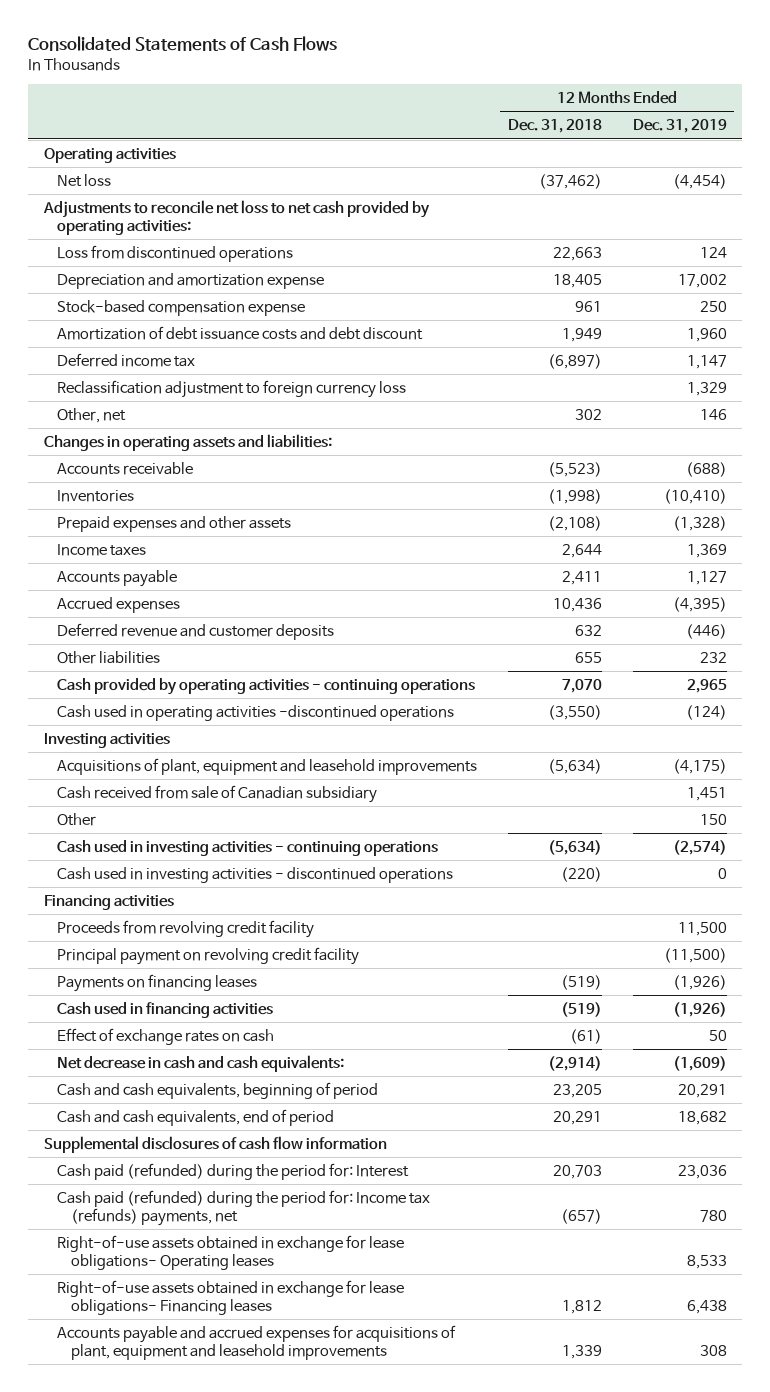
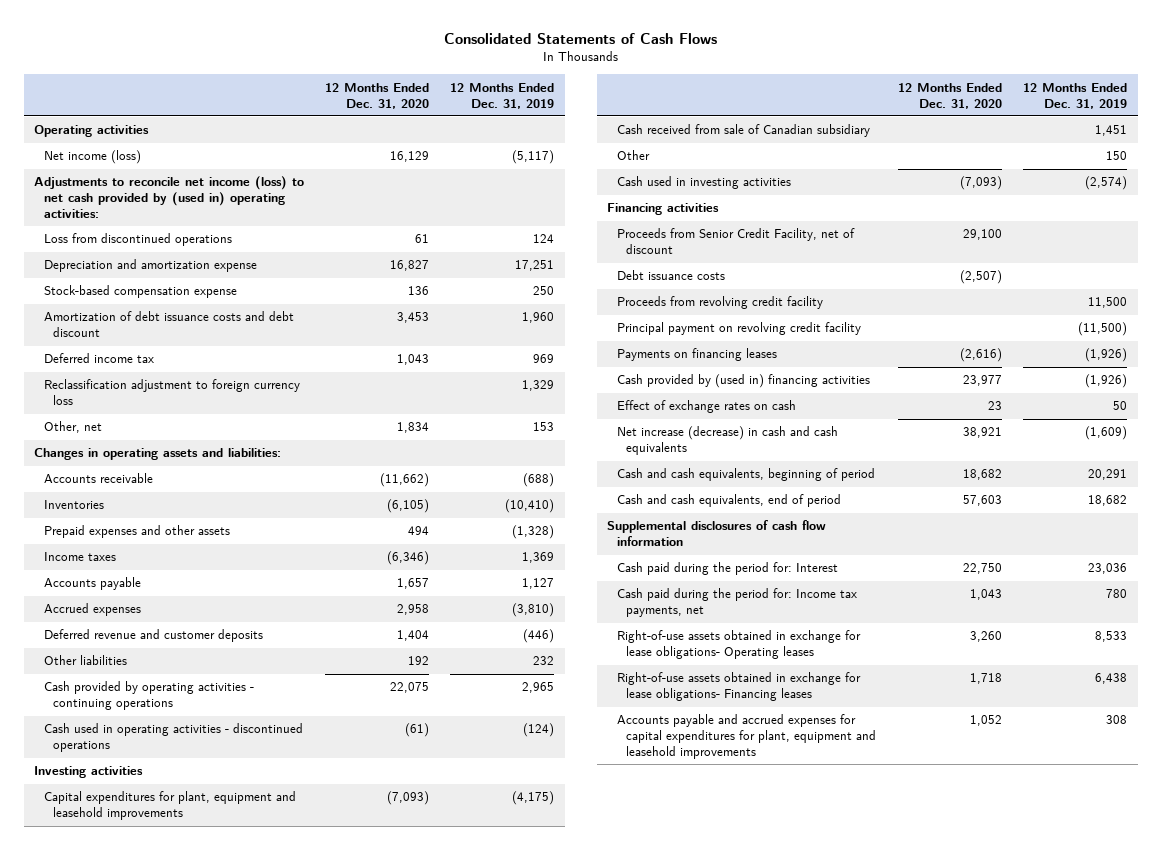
- | 12 Months Ended Dec. 31, 2018 | 12 Months Ended Dec. 31, 2019
+ | 12 Months Ended Dec. 31, 2020 | 12 Months Ended Dec. 31, 2019
- Net loss | (37,462) | (4,454)
- Adjustments to reconcile net loss to net cash provided by operating activities:
+ Net income (loss) | 16,129 | (5,117)
+ Adjustments to reconcile net income (loss) to net cash provided by (used in) operating activities:
- Depreciation and amortization expense | 18,405 | 17,002
+ Depreciation and amortization expense | 16,827 | 17,251
- Deferred income tax | (6,897) | 1,147
+ Deferred income tax | 1,043 | 969
- Other, net | 302 | 146
+ Other, net | 1,834 | 153
- Accrued expenses | 10,436 | (4,395)
+ Accrued expenses | 2,958 | (3,810)
- Cash used in operating activities -discontinued operations | (3,550) | (124)
+ Cash used in operating activities - discontinued operations | (61) | (124)
- Acquisitions of plant, equipment and leasehold improvements | (5,634) | (4,175)
+ Capital expenditures for plant, equipment and leasehold improvements | (7,093) | (4,175)
- Cash used in investing activities - continuing operations | (5,634) | (2,574)
- Cash used in investing activities - discontinued operations | (220) | 0
+ Cash used in investing activities | (7,093) | (2,574)
+ Proceeds from Senior Credit Facility, net of discount | 29,100 |
+ Debt issuance costs | (2,507) |
- Cash used in financing activities | (519) | (1,926)
+ Cash provided by (used in) financing activities | 23,977 | (1,926)
- Net decrease in cash and cash equivalents: | (2,914) | (1,609)
+ Net increase (decrease) in cash and cash equivalents | 38,921 | (1,609)
- Cash paid (refunded) during the period for: Interest | 20,703 | 23,036
- Cash paid (refunded) during the period for: Income tax (refunds) payments, net | (657) | 780
+ Cash paid during the period for: Interest | 22,750 | 23,036
+ Cash paid during the period for: Income tax payments, net | 1,043 | 780
- Accounts payable and accrued expenses for acquisitions of plant, equipment and leasehold improvements | 1,339 | 308
+ Accounts payable and accrued expenses for capital expenditures for plant, equipment and leasehold improvements | 1,052 | 308

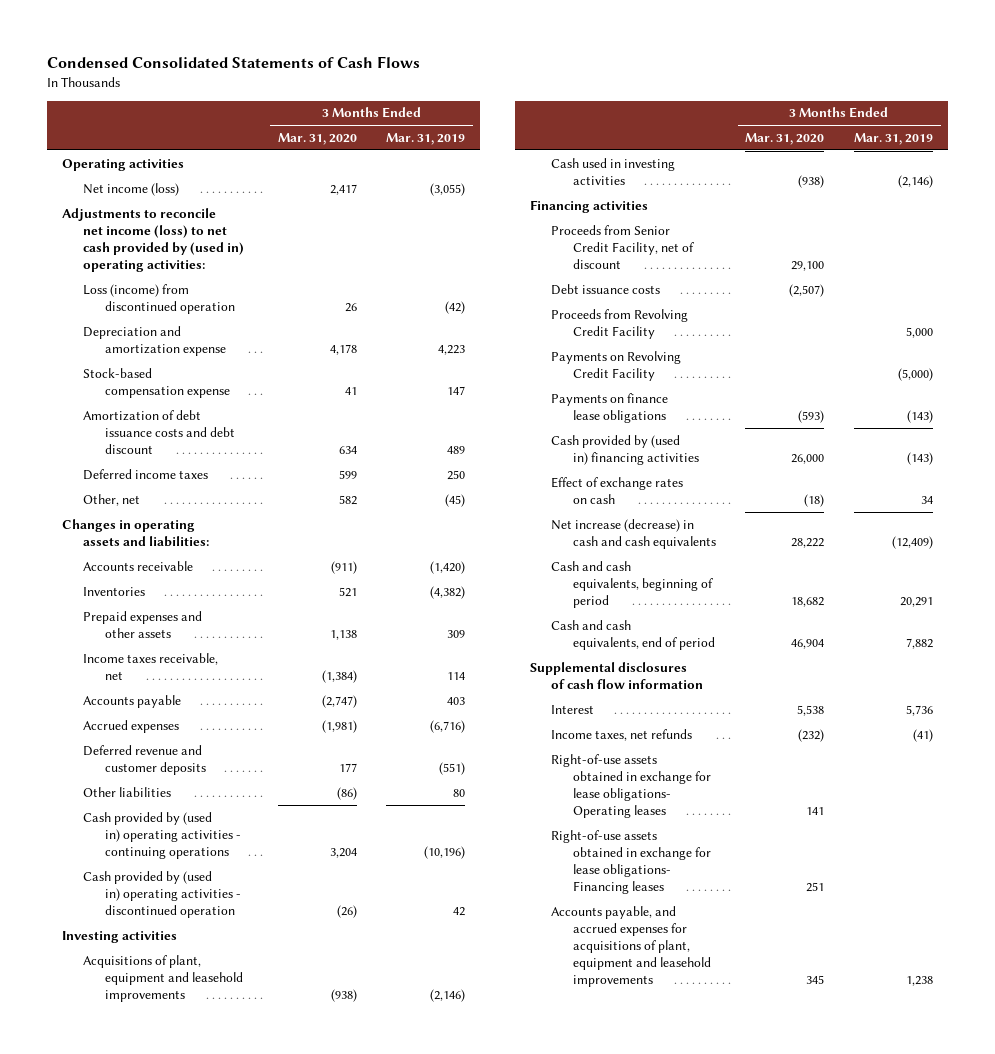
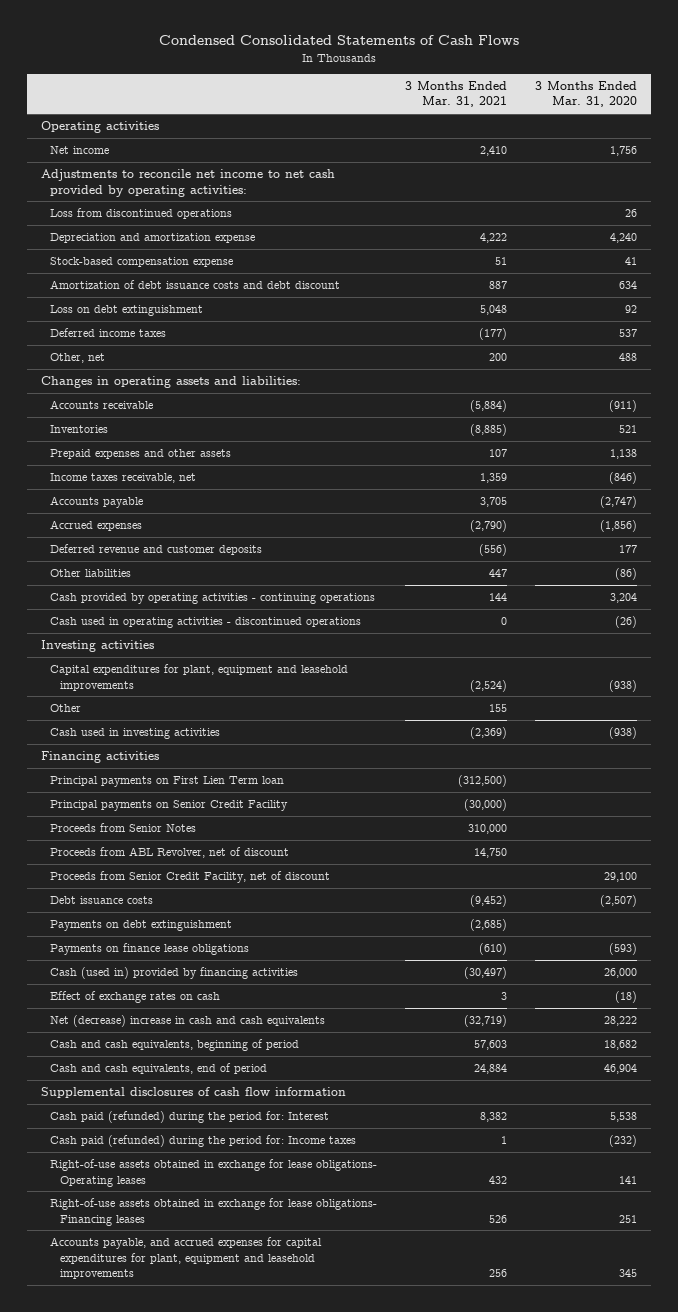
- | 3 Months Ended Mar. 31, 2020 | 3 Months Ended Mar. 31, 2019
+ | 3 Months Ended Mar. 31, 2021 | 3 Months Ended Mar. 31, 2020
- Net income (loss) | 2,417 | (3,055)
- Adjustments to reconcile net income (loss) to net cash provided by (used in) operating activities:
- Loss (income) from discontinued operation | 26 | (42)
- Depreciation and amortization expense | 4,178 | 4,223
+ Net income | 2,410 | 1,756
+ Adjustments to reconcile net income to net cash provided by operating activities:
+ Loss from discontinued operations | | 26
+ Depreciation and amortization expense | 4,222 | 4,240
- Deferred income taxes | 599 | 250
- Other, net | 582 | (45)
+ Loss on debt extinguishment | 5,048 | 92
+ Deferred income taxes | (177) | 537
+ Other, net | 200 | 488
- Income taxes receivable, net | (1,384) | 114
+ Income taxes receivable, net | 1,359 | (846)
- Accrued expenses | (1,981) | (6,716)
+ Accrued expenses | (2,790) | (1,856)
- Cash provided by (used in) operating activities - continuing operations | 3,204 | (10,196)
- Cash provided by (used in) operating activities - discontinued operation | (26) | 42
+ Cash provided by operating activities - continuing operations | 144 | 3,204
+ Cash used in operating activities - discontinued operations | 0 | (26)
- Acquisitions of plant, equipment and leasehold improvements | (938) | (2,146)
+ Capital expenditures for plant, equipment and leasehold improvements | (2,524) | (938)
+ Other | 155 |
+ Principal payments on First Lien Term loan | (312,500) |
+ Principal payments on Senior Credit Facility | (30,000) |
+ Proceeds from Senior Notes | 310,000 |
+ Proceeds from ABL Revolver, net of discount | 14,750 |
- Proceeds from Revolving Credit Facility | | 5,000
- Payments on Revolving Credit Facility | | (5,000)
+ Payments on debt extinguishment | (2,685) |
- Cash provided by (used in) financing activities | 26,000 | (143)
+ Cash (used in) provided by financing activities | (30,497) | 26,000
- Net increase (decrease) in cash and cash equivalents | 28,222 | (12,409)
+ Net (decrease) increase in cash and cash equivalents | (32,719) | 28,222
- Interest | 5,538 | 5,736
- Income taxes, net refunds | (232) | (41)
+ Cash paid (refunded) during the period for: Interest | 8,382 | 5,538
+ Cash paid (refunded) during the period for: Income taxes | 1 | (232)
- Accounts payable, and accrued expenses for acquisitions of plant, equipment and leasehold improvements | 345 | 1,238
+ Accounts payable, and accrued expenses for capital expenditures for plant, equipment and leasehold improvements | 256 | 345

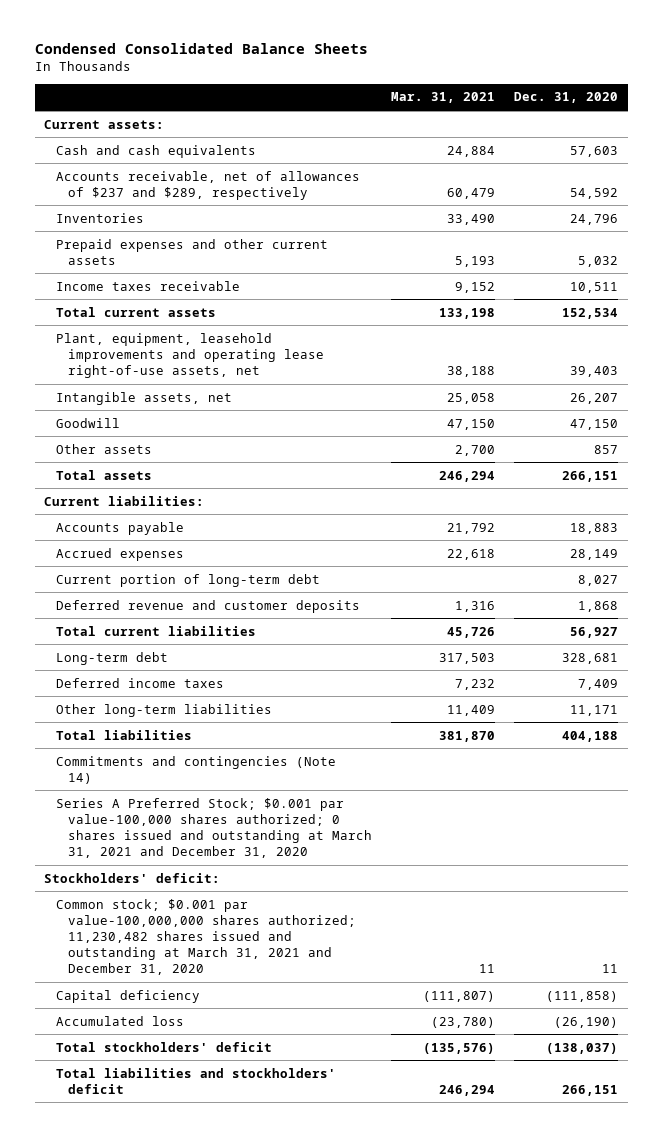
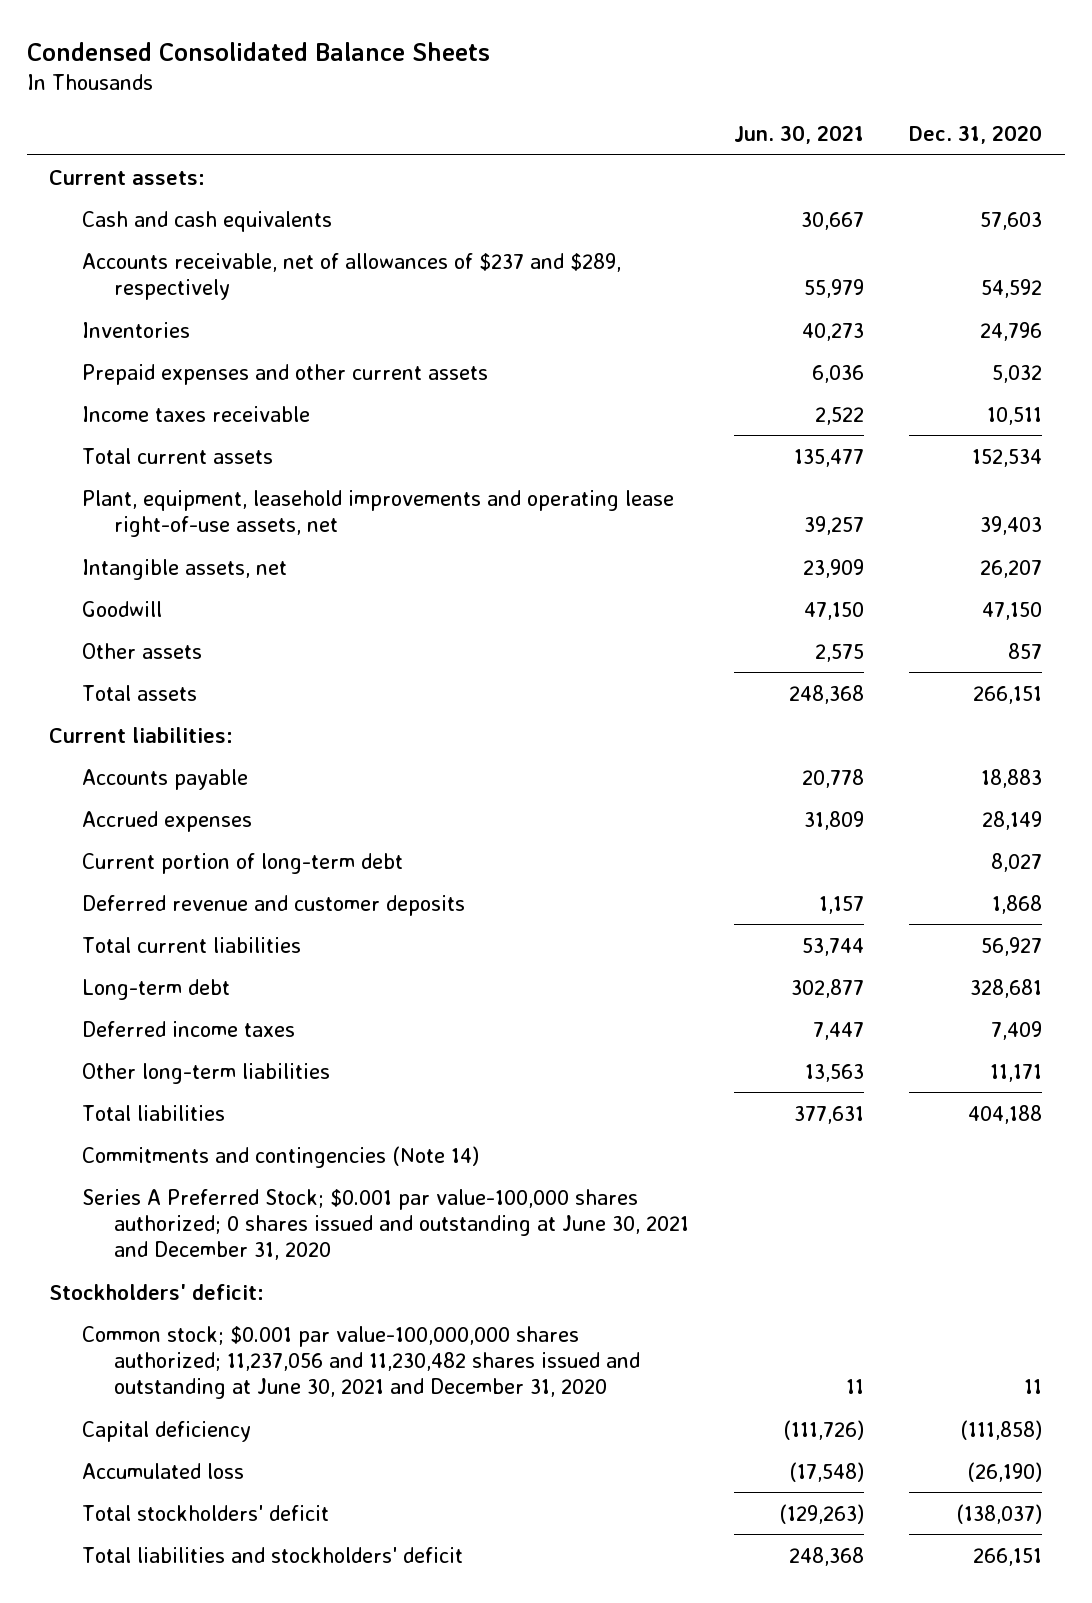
- | Mar. 31, 2021 | Dec. 31, 2020
+ | Jun. 30, 2021 | Dec. 31, 2020
- Series A Preferred Stock; $0.001 par value-100,000 shares authorized; 0 shares issued and outstanding at March 31, 2021 and December 31, 2020
+ Series A Preferred Stock; $0.001 par value-100,000 shares authorized; 0 shares issued and outstanding at June 30, 2021 and December 31, 2020
- Common stock; $0.001 par value-100,000,000 shares authorized; 11,230,482 shares issued and outstanding at March 31, 2021 and December 31, 2020 | 11 | 11
+ Common stock; $0.001 par value-100,000,000 shares authorized; 11,237,056 and 11,230,482 shares issued and outstanding at June 30, 2021 and December 31, 2020 | 11 | 11

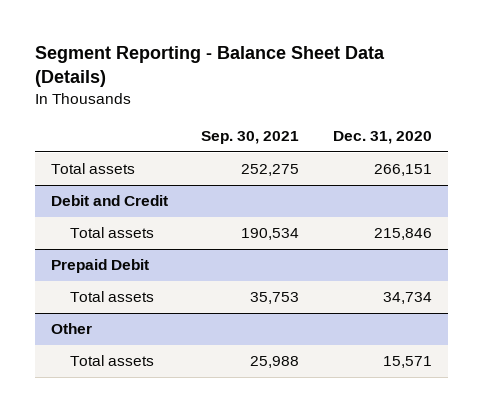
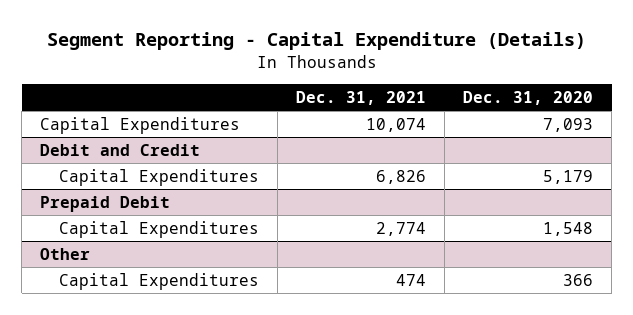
- Segment Reporting - Balance Sheet Data (Details)
+ Segment Reporting - Capital Expenditure (Details)
- | Sep. 30, 2021 | Dec. 31, 2020
+ | Dec. 31, 2021 | Dec. 31, 2020
- Total assets | 252,275 | 266,151
+ Capital Expenditures | 10,074 | 7,093
@ Debit and Credit
- Total assets | 190,534 | 215,846
+ Capital Expenditures | 6,826 | 5,179
@ Prepaid Debit
- Total assets | 35,753 | 34,734
+ Capital Expenditures | 2,774 | 1,548
@ Other
- Total assets | 25,988 | 15,571
+ Capital Expenditures | 474 | 366

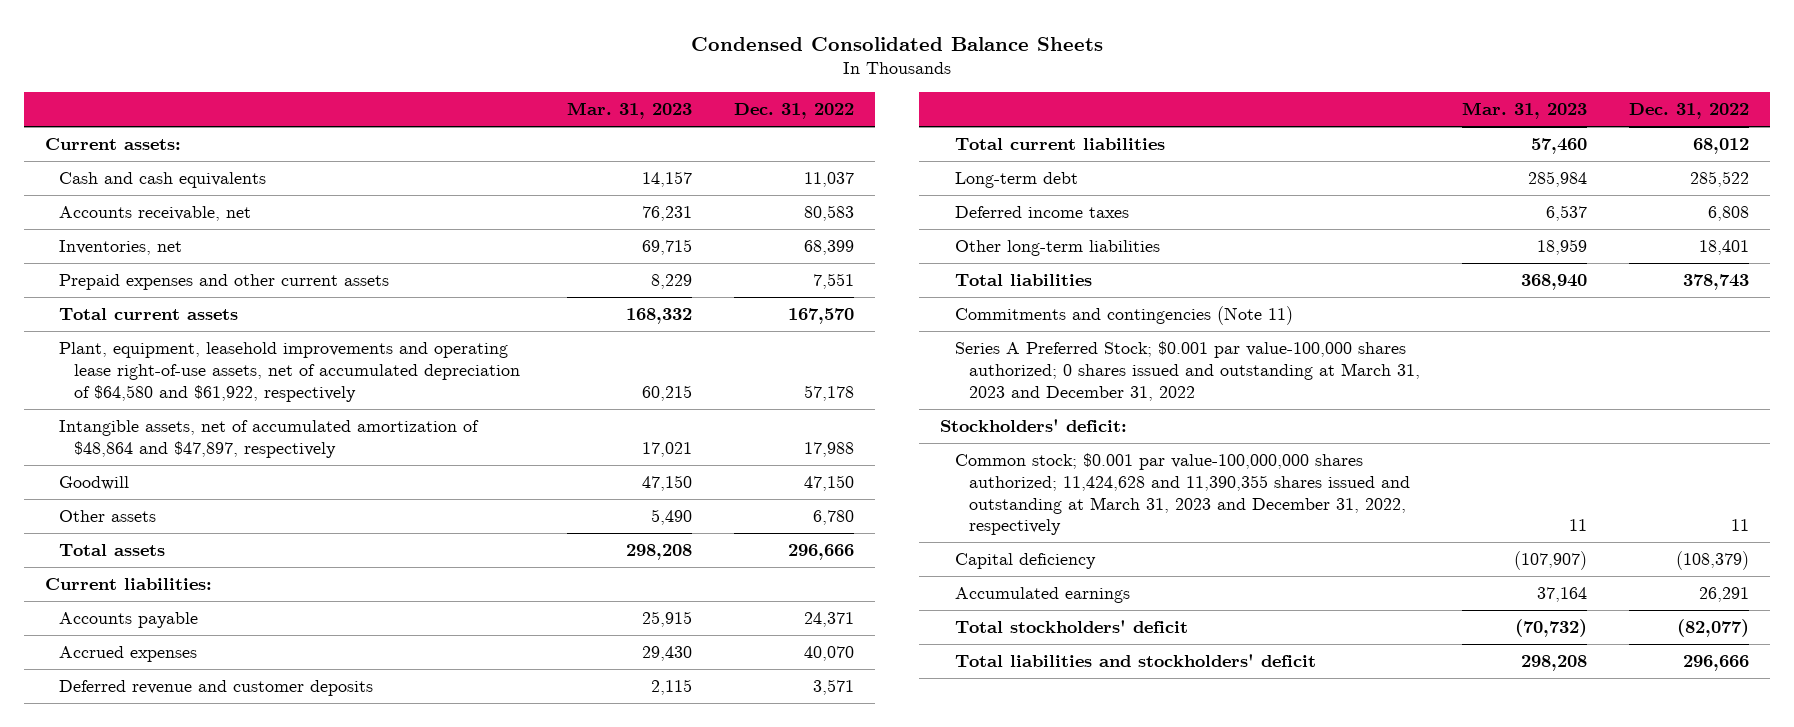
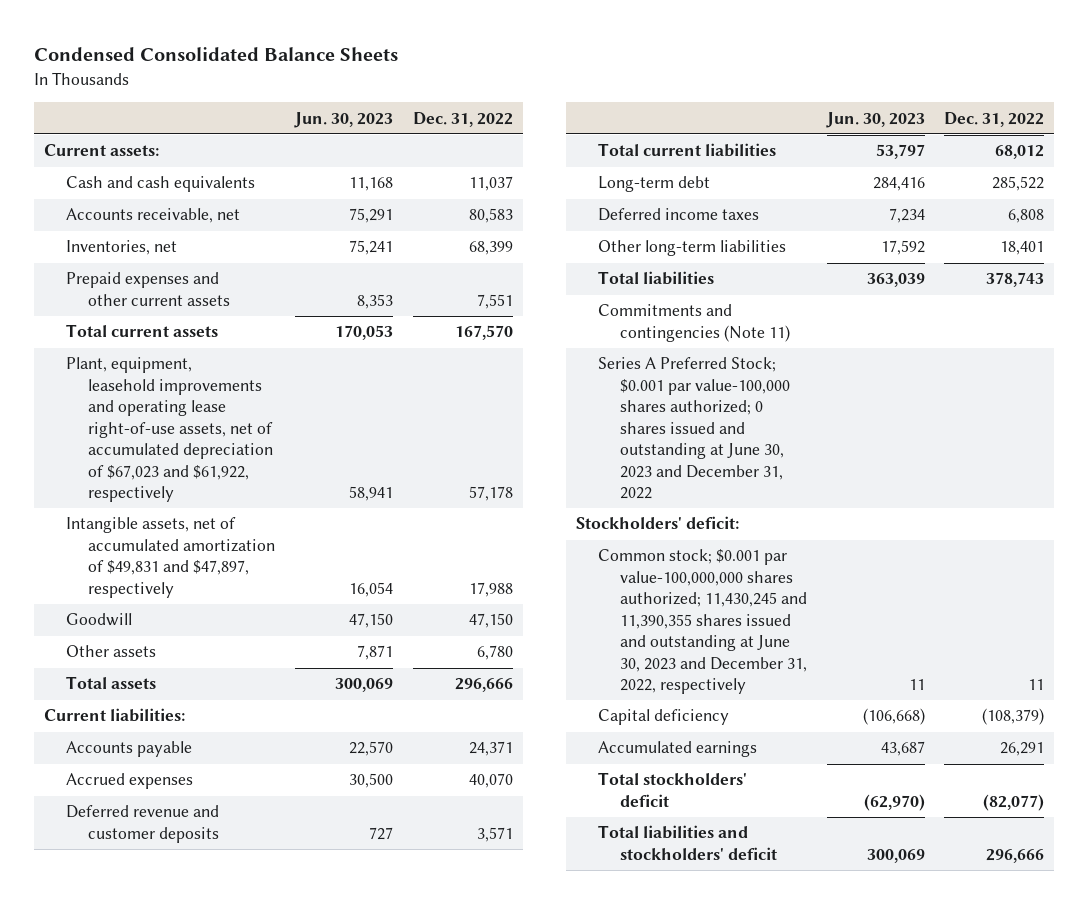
- | Mar. 31, 2023 | Dec. 31, 2022
+ | Jun. 30, 2023 | Dec. 31, 2022
- Plant, equipment, leasehold improvements and operating lease right-of-use assets, net of accumulated depreciation of $64,580 and $61,922, respectively | 60,215 | 57,178
- Intangible assets, net of accumulated amortization of $48,864 and $47,897, respectively | 17,021 | 17,988
+ Plant, equipment, leasehold improvements and operating lease right-of-use assets, net of accumulated depreciation of $67,023 and $61,922, respectively | 58,941 | 57,178
+ Intangible assets, net of accumulated amortization of $49,831 and $47,897, respectively | 16,054 | 17,988
- Series A Preferred Stock; $0.001 par value-100,000 shares authorized; 0 shares issued and outstanding at March 31, 2023 and December 31, 2022
+ Series A Preferred Stock; $0.001 par value-100,000 shares authorized; 0 shares issued and outstanding at June 30, 2023 and December 31, 2022
- Common stock; $0.001 par value-100,000,000 shares authorized; 11,424,628 and 11,390,355 shares issued and outstanding at March 31, 2023 and December 31, 2022, respectively | 11 | 11
+ Common stock; $0.001 par value-100,000,000 shares authorized; 11,430,245 and 11,390,355 shares issued and outstanding at June 30, 2023 and December 31, 2022, respectively | 11 | 11

